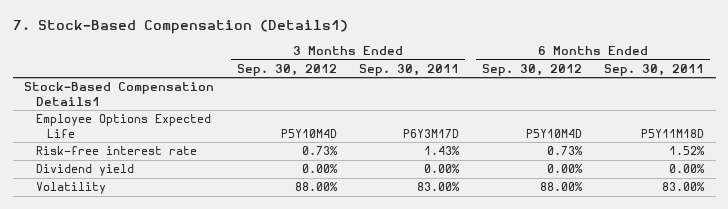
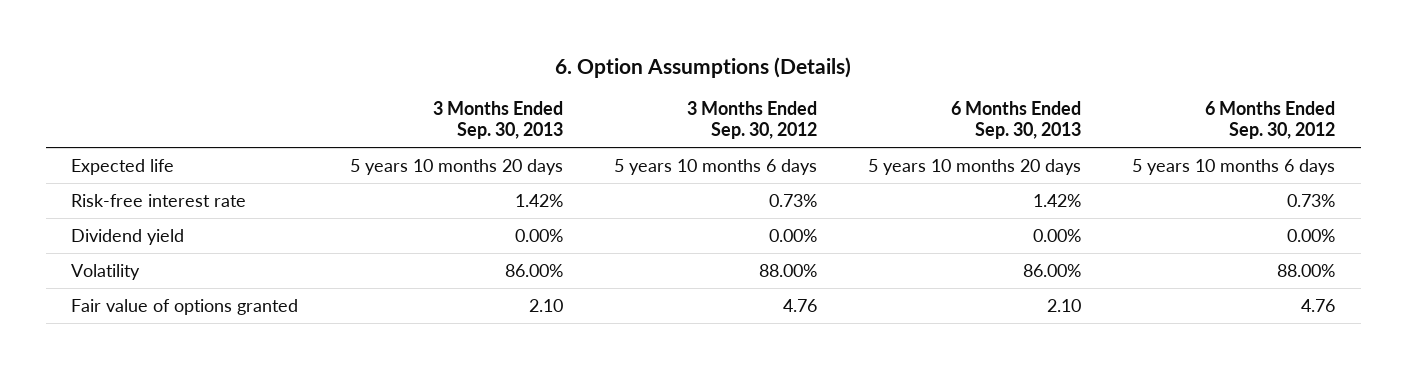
- 7. Stock-Based Compensation (Details1)
+ 6. Option Assumptions (Details)
- | 3 Months Ended Sep. 30, 2012 | 3 Months Ended Sep. 30, 2011 | 6 Months Ended Sep. 30, 2012 | 6 Months Ended Sep. 30, 2011
+ | 3 Months Ended Sep. 30, 2013 | 3 Months Ended Sep. 30, 2012 | 6 Months Ended Sep. 30, 2013 | 6 Months Ended Sep. 30, 2012
- Stock-Based Compensation Details1
- Employee Options Expected Life | P5Y10M4D | P6Y3M17D | P5Y10M4D | P5Y11M18D
+ Expected life | 5 years 10 months 20 days | 5 years 10 months 6 days | 5 years 10 months 20 days | 5 years 10 months 6 days
+ Fair value of options granted | 2.10 | 4.76 | 2.10 | 4.76

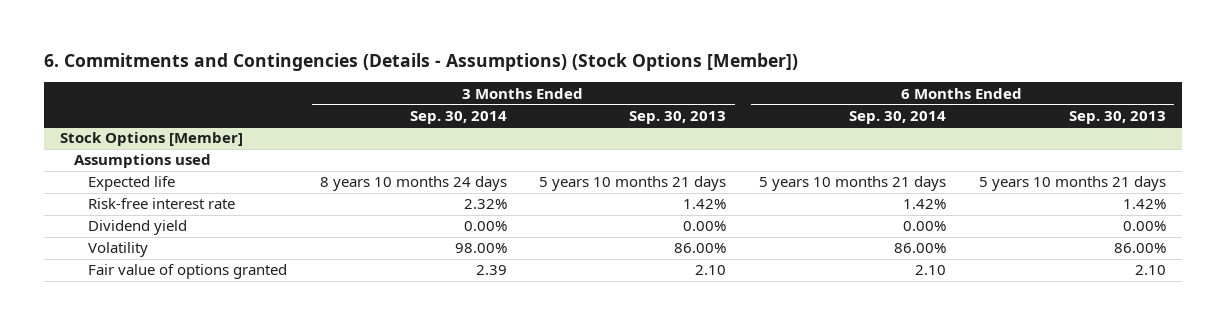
- 6. Option Assumptions (Details)
+ 6. Commitments and Contingencies (Details - Assumptions) (Stock Options [Member])
- | 3 Months Ended Sep. 30, 2013 | 3 Months Ended Sep. 30, 2012 | 6 Months Ended Sep. 30, 2013 | 6 Months Ended Sep. 30, 2012
+ | 3 Months Ended Sep. 30, 2014 | 3 Months Ended Sep. 30, 2013 | 6 Months Ended Sep. 30, 2014 | 6 Months Ended Sep. 30, 2013
- Expected life | 5 years 10 months 20 days | 5 years 10 months 6 days | 5 years 10 months 20 days | 5 years 10 months 6 days
+ Stock Options [Member]
+ Assumptions used
+ Expected life | 8 years 10 months 24 days | 5 years 10 months 21 days | 5 years 10 months 21 days | 5 years 10 months 21 days

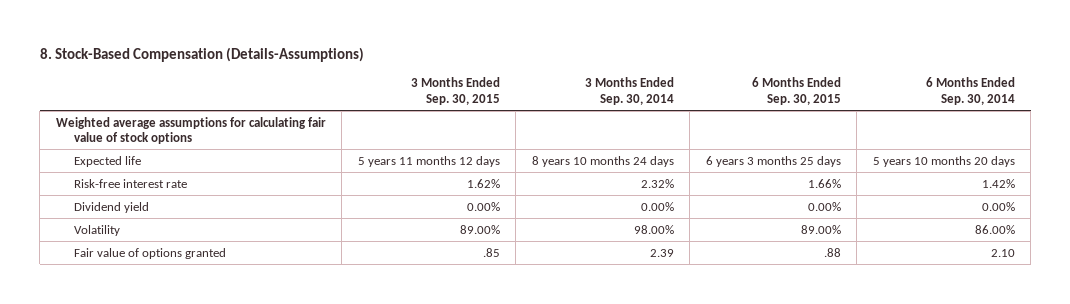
- 6. Commitments and Contingencies (Details - Assumptions) (Stock Options [Member])
+ 8. Stock-Based Compensation (Details-Assumptions)
- | 3 Months Ended Sep. 30, 2014 | 3 Months Ended Sep. 30, 2013 | 6 Months Ended Sep. 30, 2014 | 6 Months Ended Sep. 30, 2013
+ | 3 Months Ended Sep. 30, 2015 | 3 Months Ended Sep. 30, 2014 | 6 Months Ended Sep. 30, 2015 | 6 Months Ended Sep. 30, 2014
- Stock Options [Member]
- Assumptions used
- Expected life | 8 years 10 months 24 days | 5 years 10 months 21 days | 5 years 10 months 21 days | 5 years 10 months 21 days
+ Weighted average assumptions for calculating fair value of stock options
+ Expected life | 5 years 11 months 12 days | 8 years 10 months 24 days | 6 years 3 months 25 days | 5 years 10 months 20 days

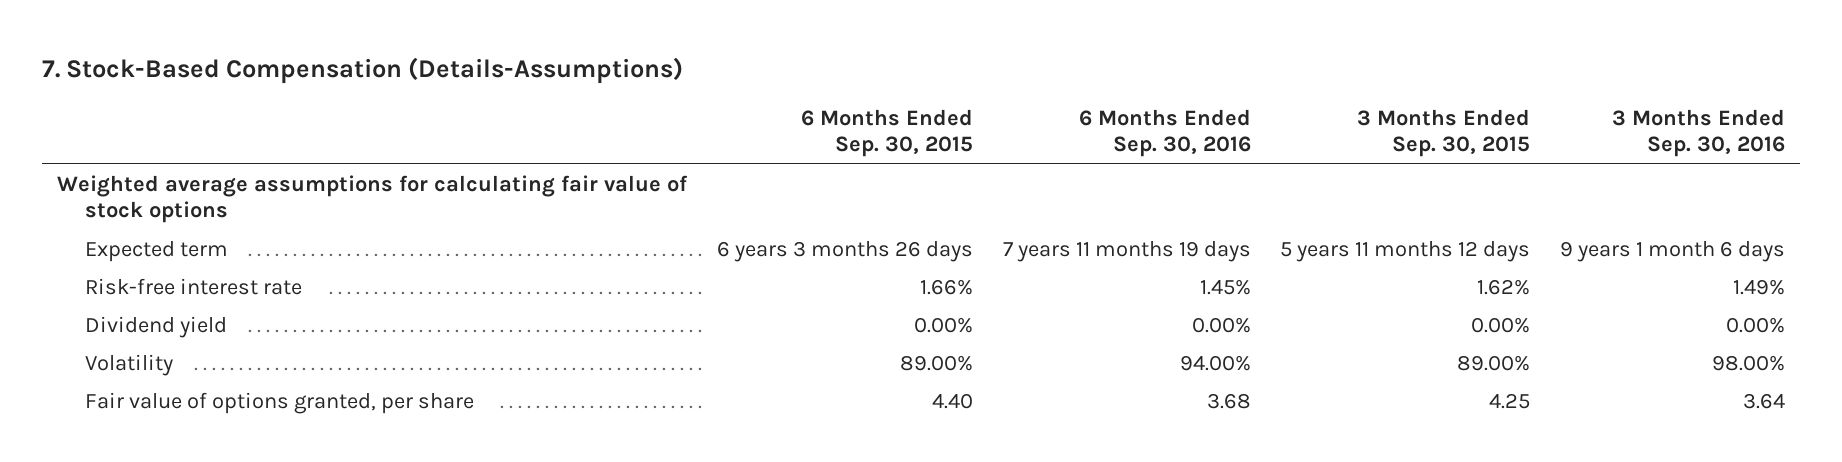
- 8. Stock-Based Compensation (Details-Assumptions)
+ 7. Stock-Based Compensation (Details-Assumptions)
- | 3 Months Ended Sep. 30, 2015 | 3 Months Ended Sep. 30, 2014 | 6 Months Ended Sep. 30, 2015 | 6 Months Ended Sep. 30, 2014
+ | 6 Months Ended Sep. 30, 2015 | 6 Months Ended Sep. 30, 2016 | 3 Months Ended Sep. 30, 2015 | 3 Months Ended Sep. 30, 2016
- Expected life | 5 years 11 months 12 days | 8 years 10 months 24 days | 6 years 3 months 25 days | 5 years 10 months 20 days
+ Expected term | 6 years 3 months 26 days | 7 years 11 months 19 days | 5 years 11 months 12 days | 9 years 1 month 6 days
- Fair value of options granted | .85 | 2.39 | .88 | 2.10
+ Fair value of options granted, per share | 4.40 | 3.68 | 4.25 | 3.64

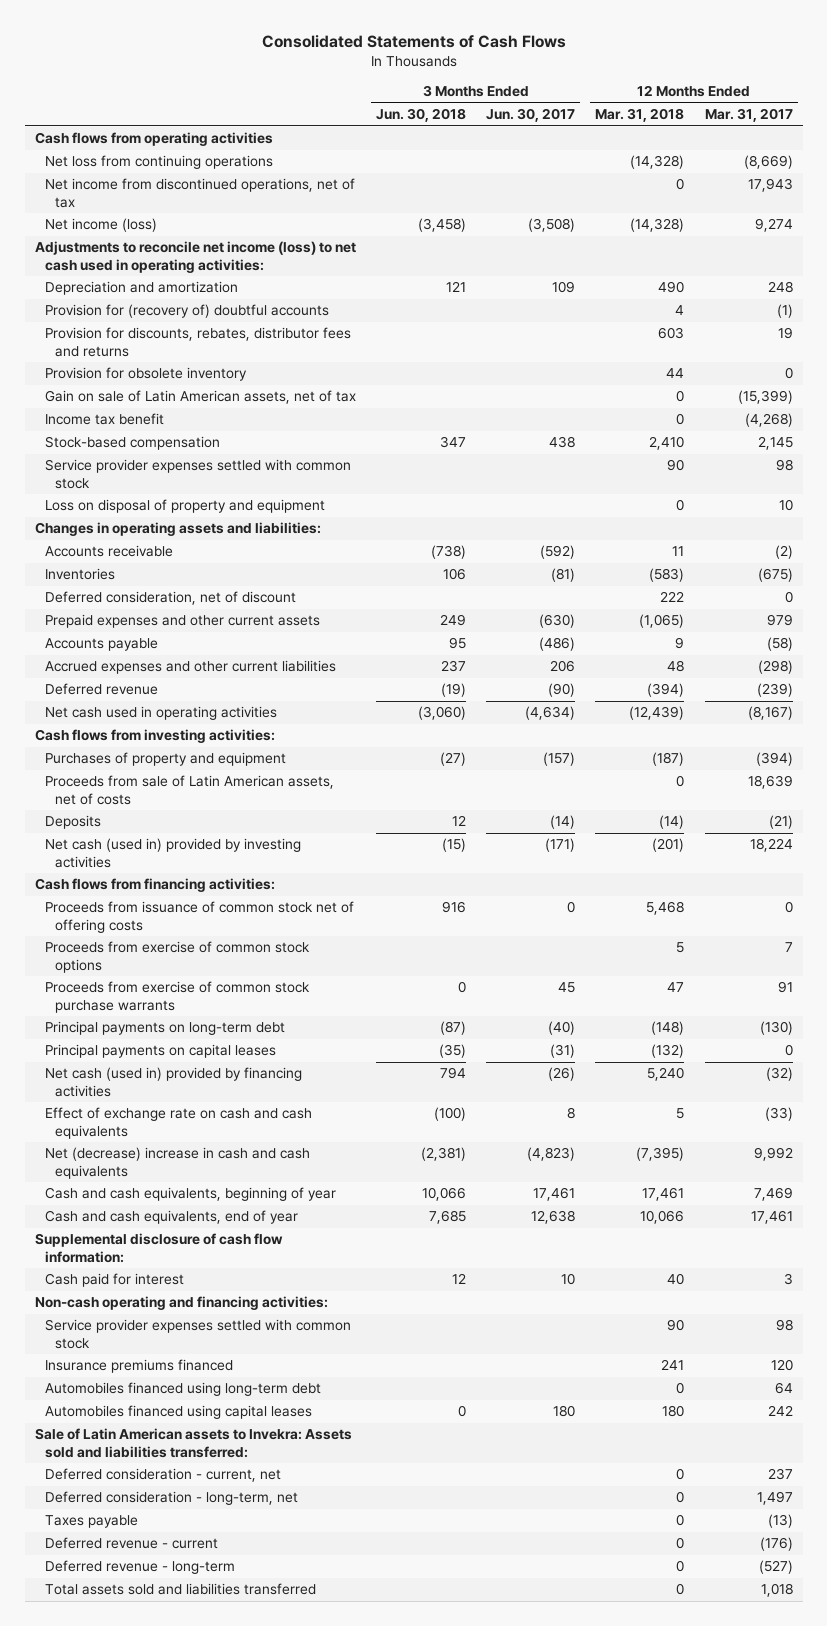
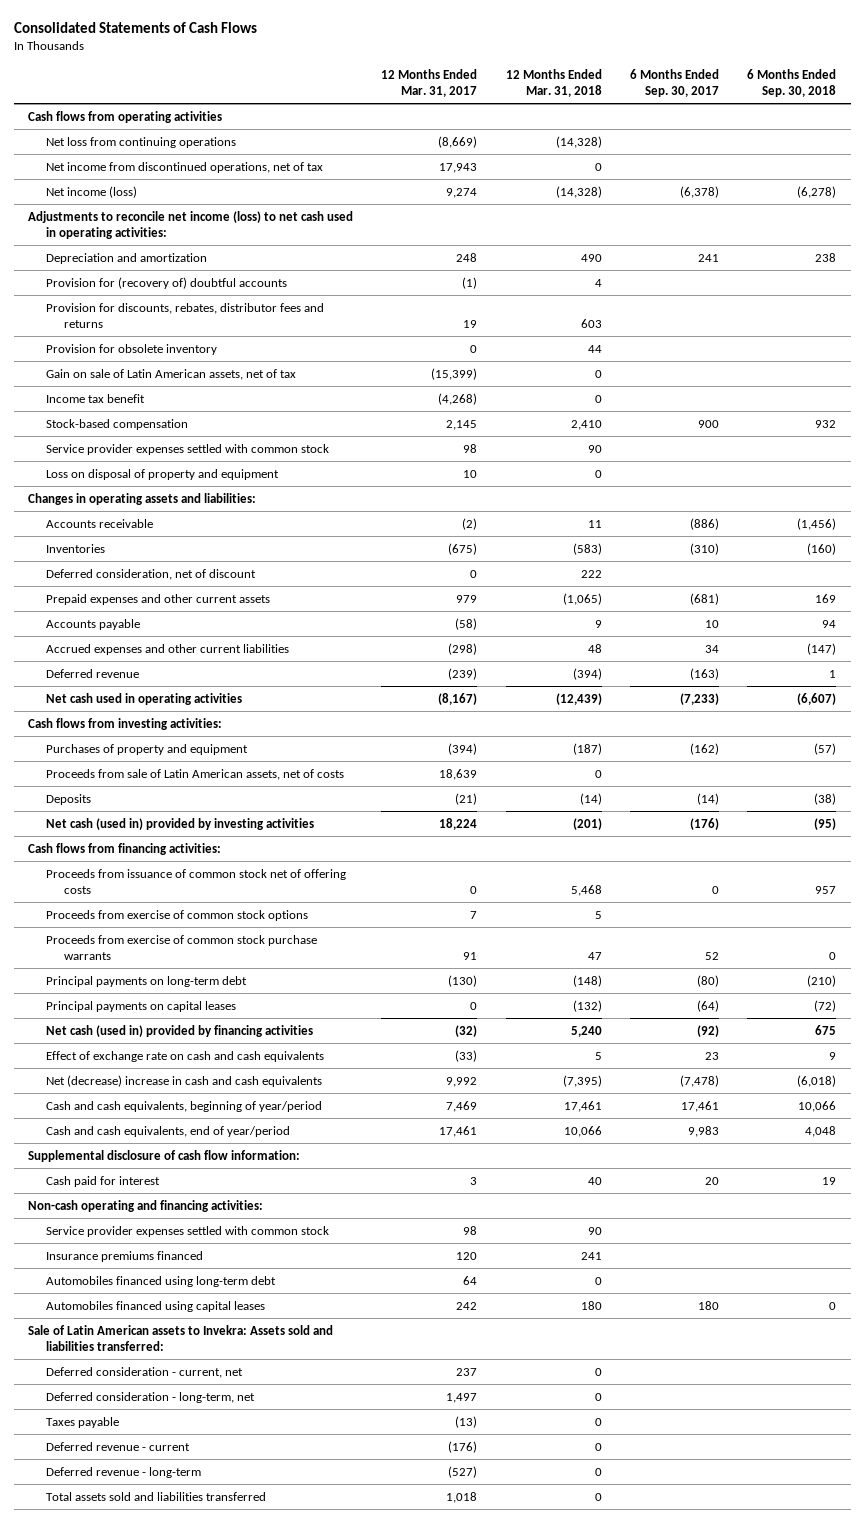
- | 3 Months Ended Jun. 30, 2018 | 3 Months Ended Jun. 30, 2017 | 12 Months Ended Mar. 31, 2018 | 12 Months Ended Mar. 31, 2017
+ | 12 Months Ended Mar. 31, 2017 | 12 Months Ended Mar. 31, 2018 | 6 Months Ended Sep. 30, 2017 | 6 Months Ended Sep. 30, 2018
- Cash and cash equivalents, beginning of year | 10,066 | 17,461 | 17,461 | 7,469
- Cash and cash equivalents, end of year | 7,685 | 12,638 | 10,066 | 17,461
+ Cash and cash equivalents, beginning of year/period | 7,469 | 17,461 | 17,461 | 10,066
+ Cash and cash equivalents, end of year/period | 17,461 | 10,066 | 9,983 | 4,048

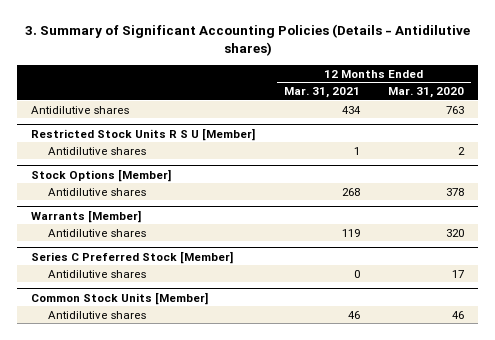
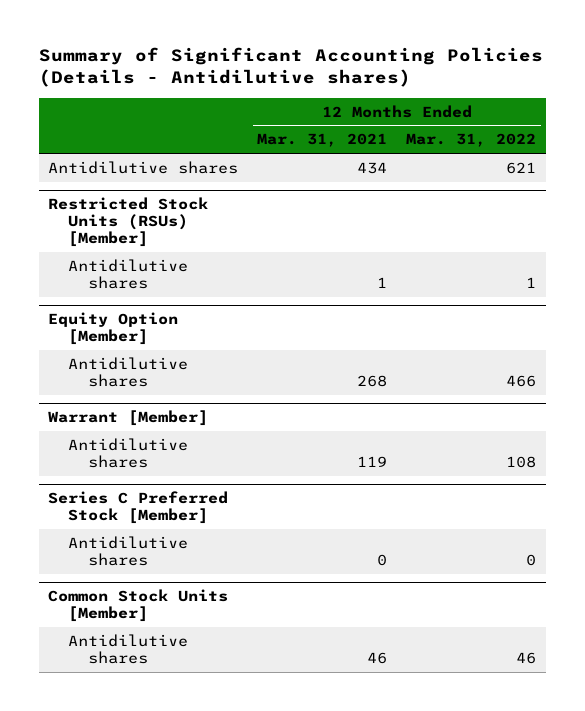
- 3. Summary of Significant Accounting Policies (Details - Antidilutive shares)
+ Summary of Significant Accounting Policies (Details - Antidilutive shares)
- | 12 Months Ended Mar. 31, 2021 | 12 Months Ended Mar. 31, 2020
+ | 12 Months Ended Mar. 31, 2021 | 12 Months Ended Mar. 31, 2022
- Restricted Stock Units R S U [Member]
+ Restricted Stock Units (RSUs) [Member]
- Stock Options [Member]
+ Equity Option [Member]
- Warrants [Member]
+ Warrant [Member]

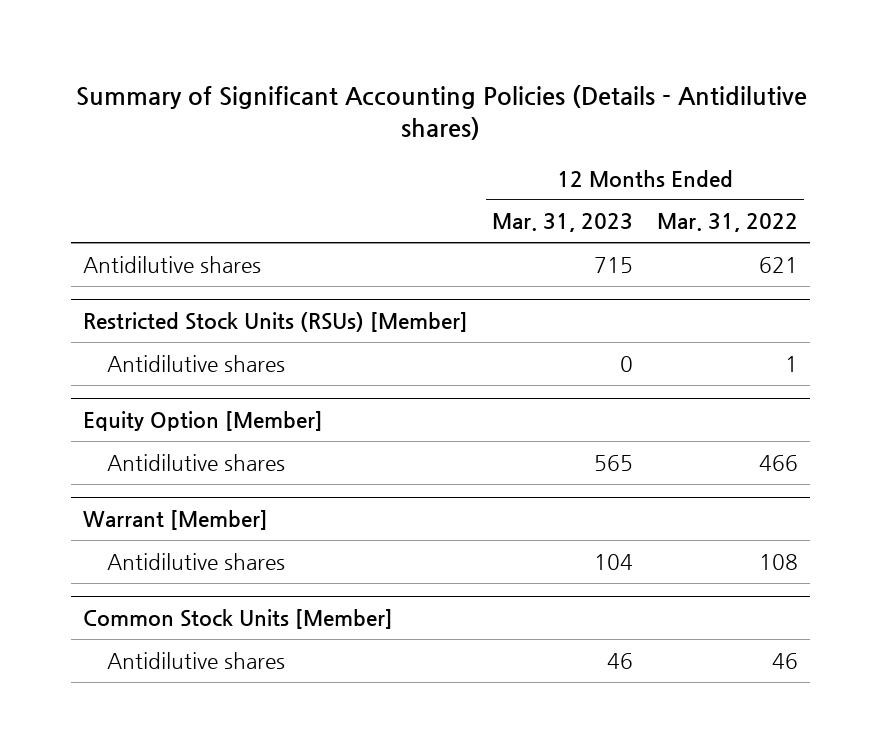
- | 12 Months Ended Mar. 31, 2021 | 12 Months Ended Mar. 31, 2022
+ | 12 Months Ended Mar. 31, 2023 | 12 Months Ended Mar. 31, 2022
- Series C Preferred Stock [Member]
- Antidilutive shares | 0 | 0

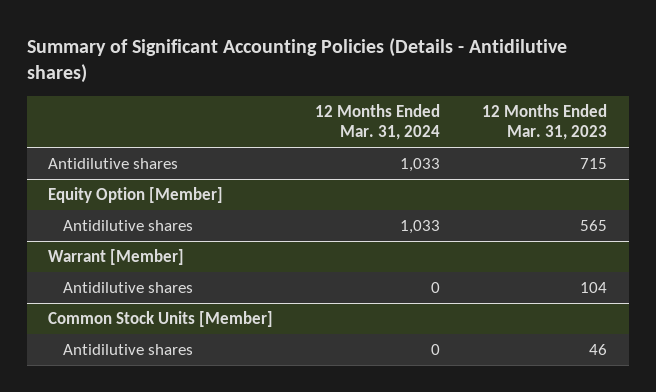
- | 12 Months Ended Mar. 31, 2023 | 12 Months Ended Mar. 31, 2022
+ | 12 Months Ended Mar. 31, 2024 | 12 Months Ended Mar. 31, 2023
- Restricted Stock Units (RSUs) [Member]
- Antidilutive shares | 0 | 1

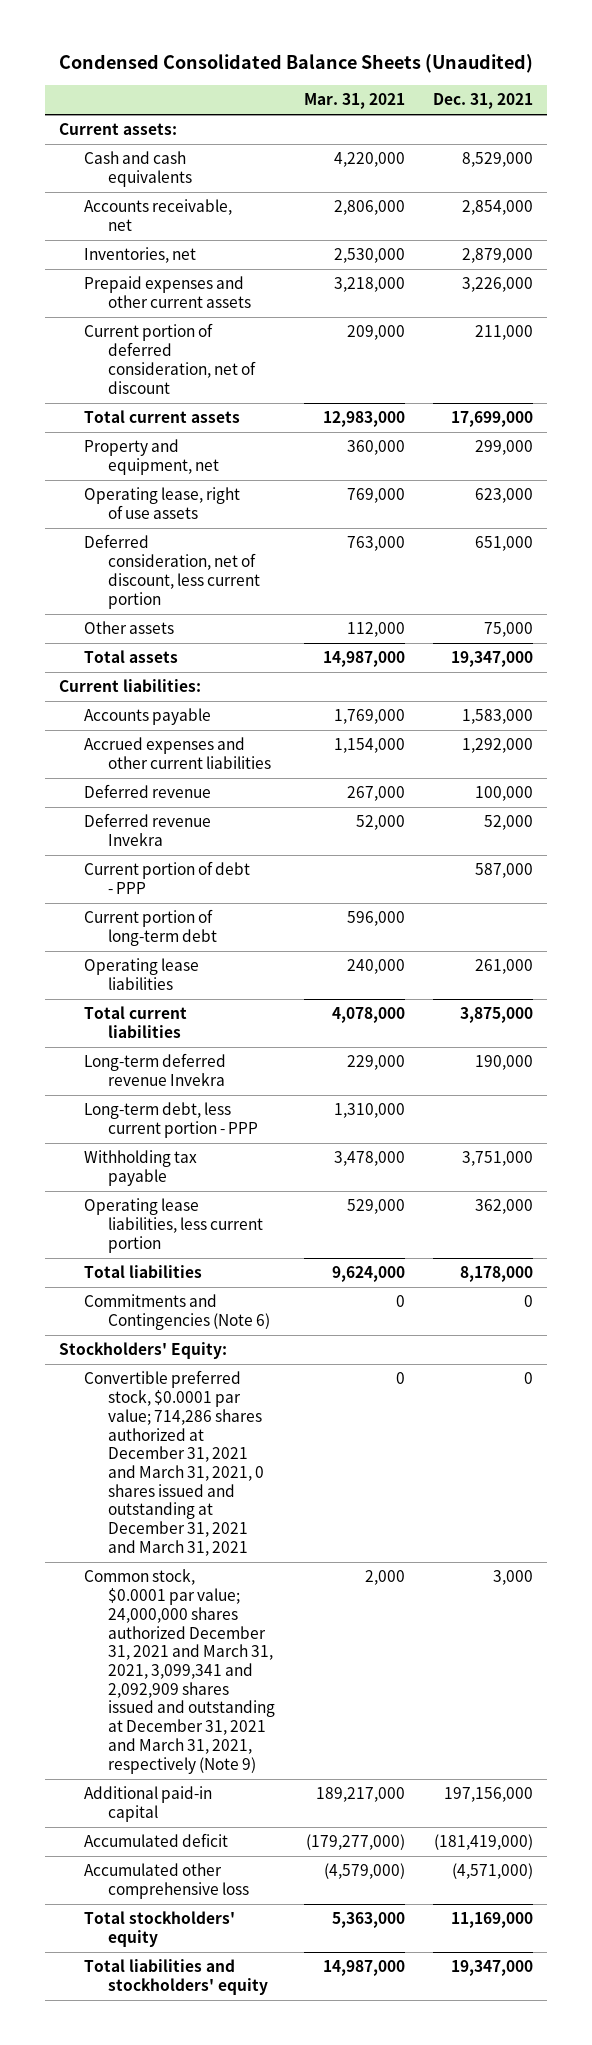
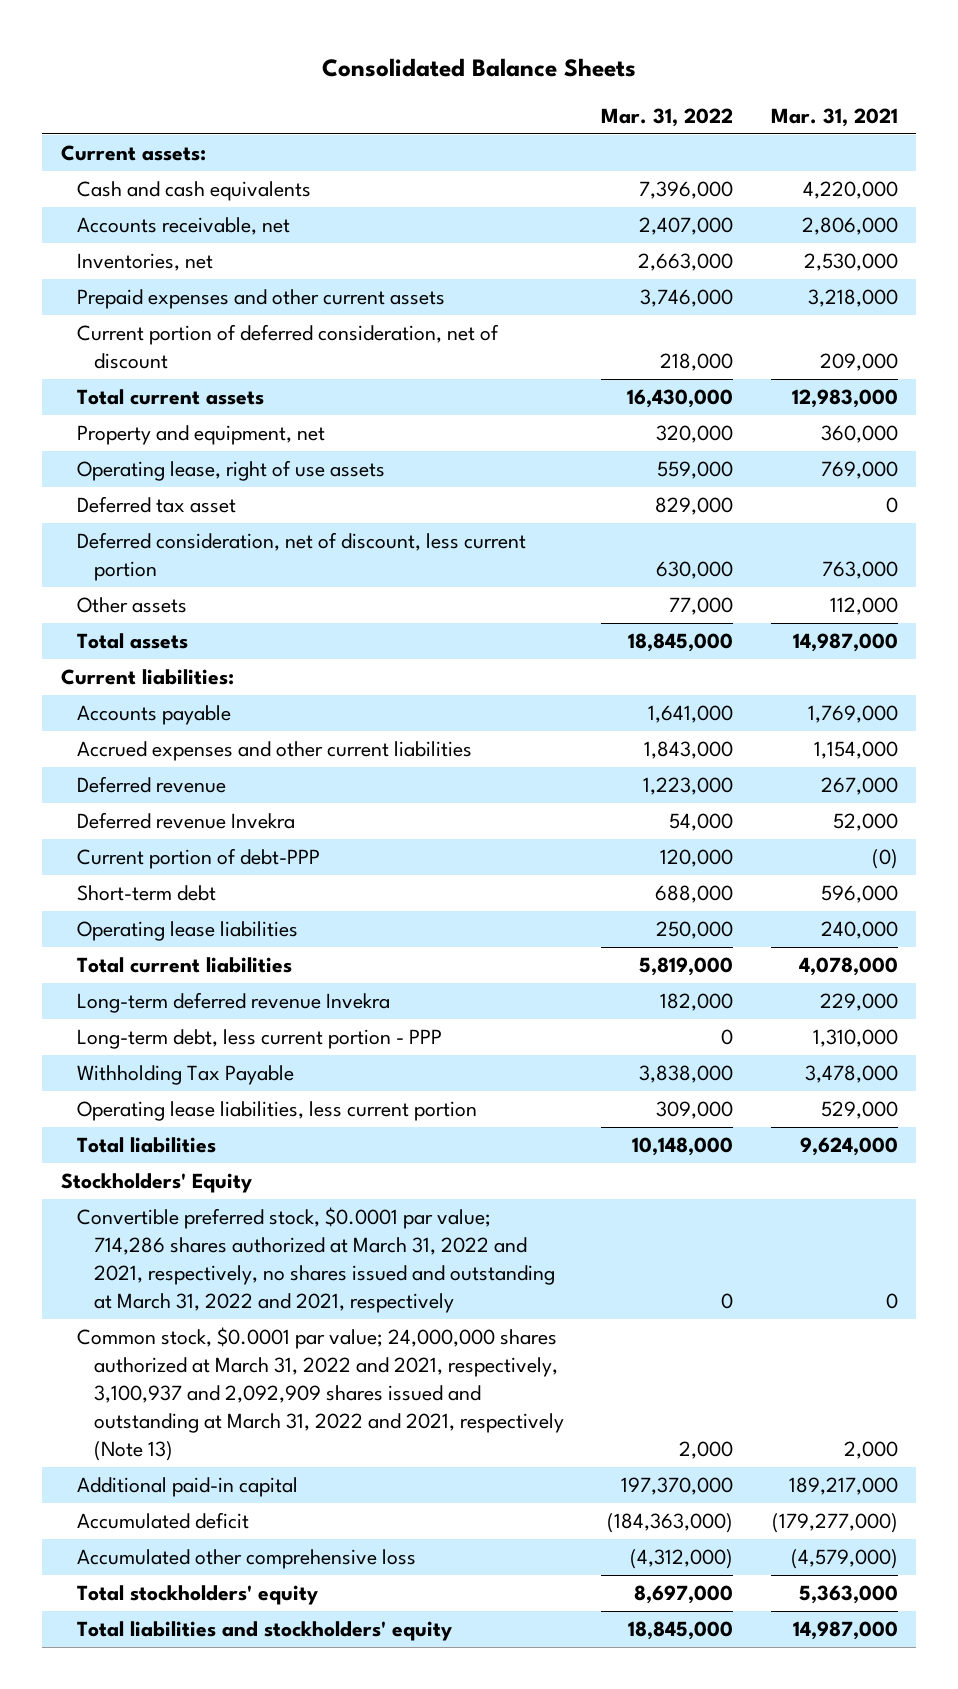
- Condensed Consolidated Balance Sheets (Unaudited)
+ Consolidated Balance Sheets
- | Mar. 31, 2021 | Dec. 31, 2021
+ | Mar. 31, 2022 | Mar. 31, 2021
+ Deferred tax asset | 829,000 | 0
- Current portion of debt - PPP | | 587,000
- Current portion of long-term debt | 596,000 |
+ Current portion of debt-PPP | 120,000 | (0)
+ Short-term debt | 688,000 | 596,000
- Withholding tax payable | 3,478,000 | 3,751,000
+ Withholding Tax Payable | 3,838,000 | 3,478,000
- Commitments and Contingencies (Note 6) | 0 | 0
- Stockholders' Equity:
- Convertible preferred stock, $0.0001 par value; 714,286 shares authorized at December 31, 2021 and March 31, 2021, 0 shares issued and outstanding at December 31, 2021 and March 31, 2021 | 0 | 0
- Common stock, $0.0001 par value; 24,000,000 shares authorized December 31, 2021 and March 31, 2021, 3,099,341 and 2,092,909 shares issued and outstanding at December 31, 2021 and March 31, 2021, respectively (Note 9) | 2,000 | 3,000
+ Stockholders' Equity
+ Convertible preferred stock, $0.0001 par value; 714,286 shares authorized at March 31, 2022 and 2021, respectively, no shares issued and outstanding at March 31, 2022 and 2021, respectively | 0 | 0
+ Common stock, $0.0001 par value; 24,000,000 shares authorized at March 31, 2022 and 2021, respectively, 3,100,937 and 2,092,909 shares issued and outstanding at March 31, 2022 and 2021, respectively (Note 13) | 2,000 | 2,000

